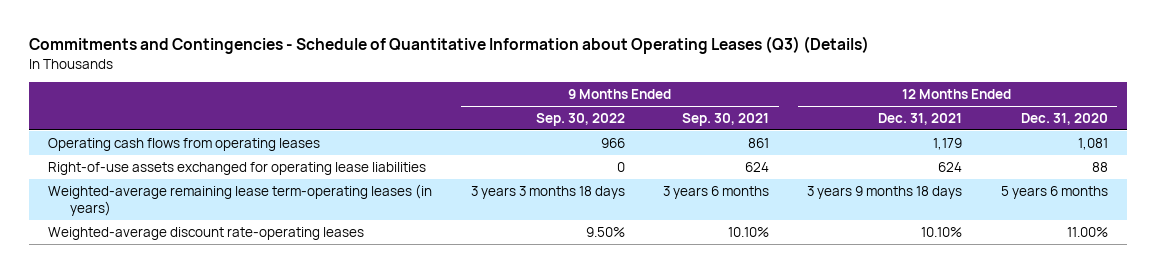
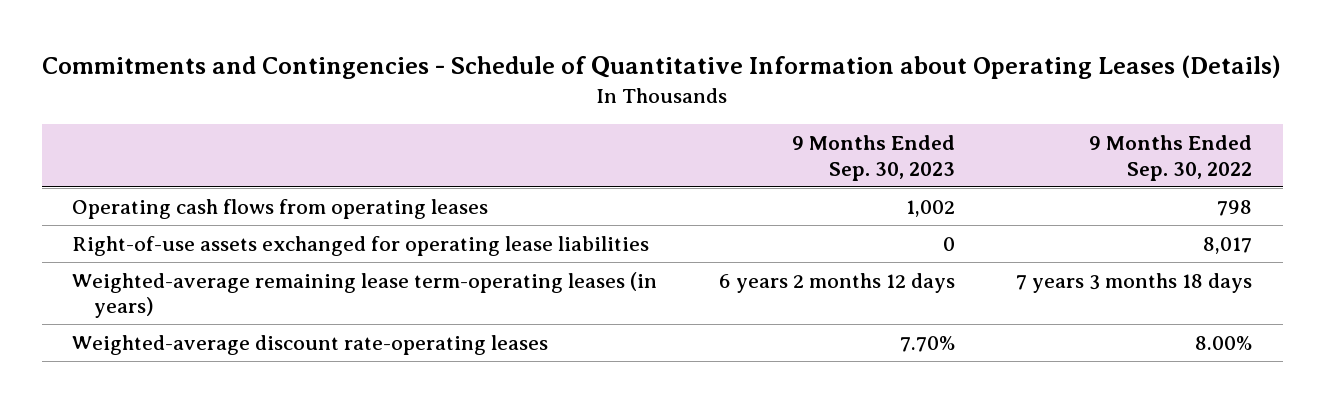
- Commitments and Contingencies - Schedule of Quantitative Information about Operating Leases (Q3) (Details)
+ Commitments and Contingencies - Schedule of Quantitative Information about Operating Leases (Details)
- | 9 Months Ended Sep. 30, 2022 | 9 Months Ended Sep. 30, 2021 | 12 Months Ended Dec. 31, 2021 | 12 Months Ended Dec. 31, 2020
+ | 9 Months Ended Sep. 30, 2023 | 9 Months Ended Sep. 30, 2022
- Operating cash flows from operating leases | 966 | 861 | 1,179 | 1,081
- Right-of-use assets exchanged for operating lease liabilities | 0 | 624 | 624 | 88
- Weighted-average remaining lease term-operating leases (in years) | 3 years 3 months 18 days | 3 years 6 months | 3 years 9 months 18 days | 5 years 6 months
- Weighted-average discount rate-operating leases | 9.50% | 10.10% | 10.10% | 11.00%
+ Operating cash flows from operating leases | 1,002 | 798
+ Right-of-use assets exchanged for operating lease liabilities | 0 | 8,017
+ Weighted-average remaining lease term-operating leases (in years) | 6 years 2 months 12 days | 7 years 3 months 18 days
+ Weighted-average discount rate-operating leases | 7.70% | 8.00%

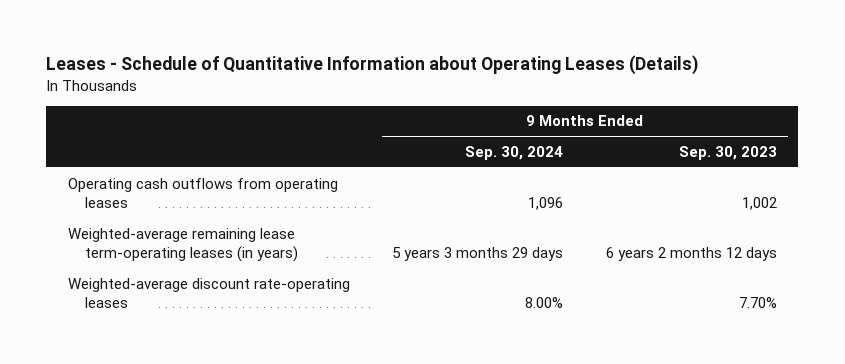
- Commitments and Contingencies - Schedule of Quantitative Information about Operating Leases (Details)
+ Leases - Schedule of Quantitative Information about Operating Leases (Details)
- | 9 Months Ended Sep. 30, 2023 | 9 Months Ended Sep. 30, 2022
+ | 9 Months Ended Sep. 30, 2024 | 9 Months Ended Sep. 30, 2023
- Operating cash flows from operating leases | 1,002 | 798
- Right-of-use assets exchanged for operating lease liabilities | 0 | 8,017
+ Operating cash outflows from operating leases | 1,096 | 1,002

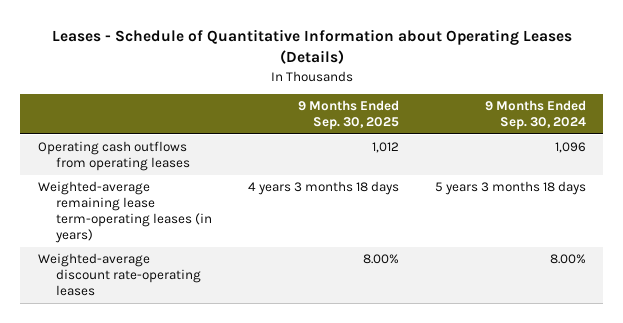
- | 9 Months Ended Sep. 30, 2024 | 9 Months Ended Sep. 30, 2023
+ | 9 Months Ended Sep. 30, 2025 | 9 Months Ended Sep. 30, 2024
- Weighted-average remaining lease term-operating leases (in years) | 5 years 3 months 29 days | 6 years 2 months 12 days
+ Weighted-average remaining lease term-operating leases (in years) | 4 years 3 months 18 days | 5 years 3 months 18 days

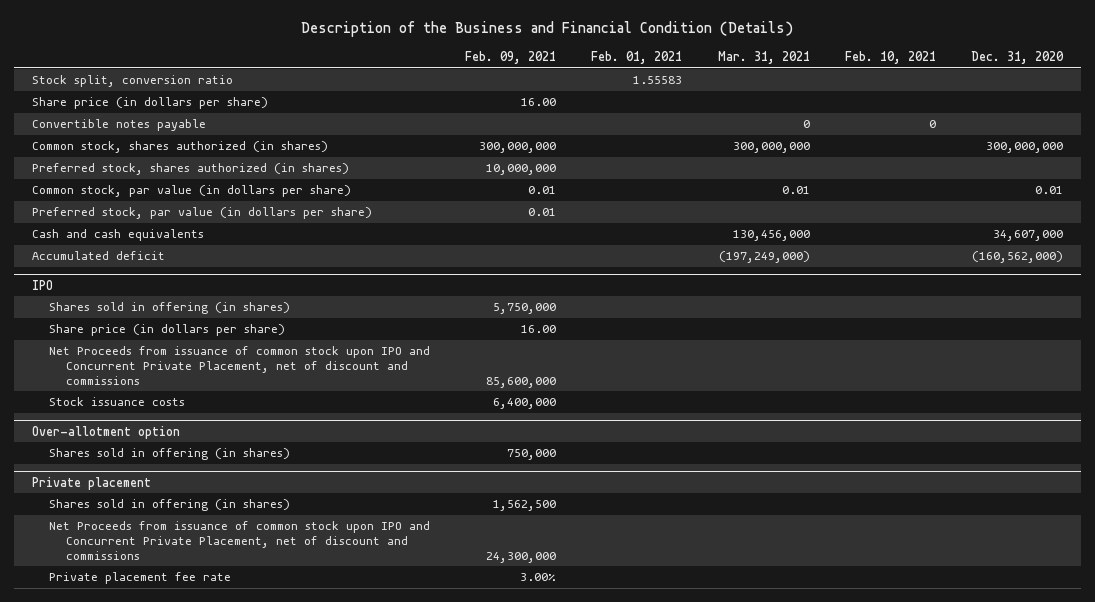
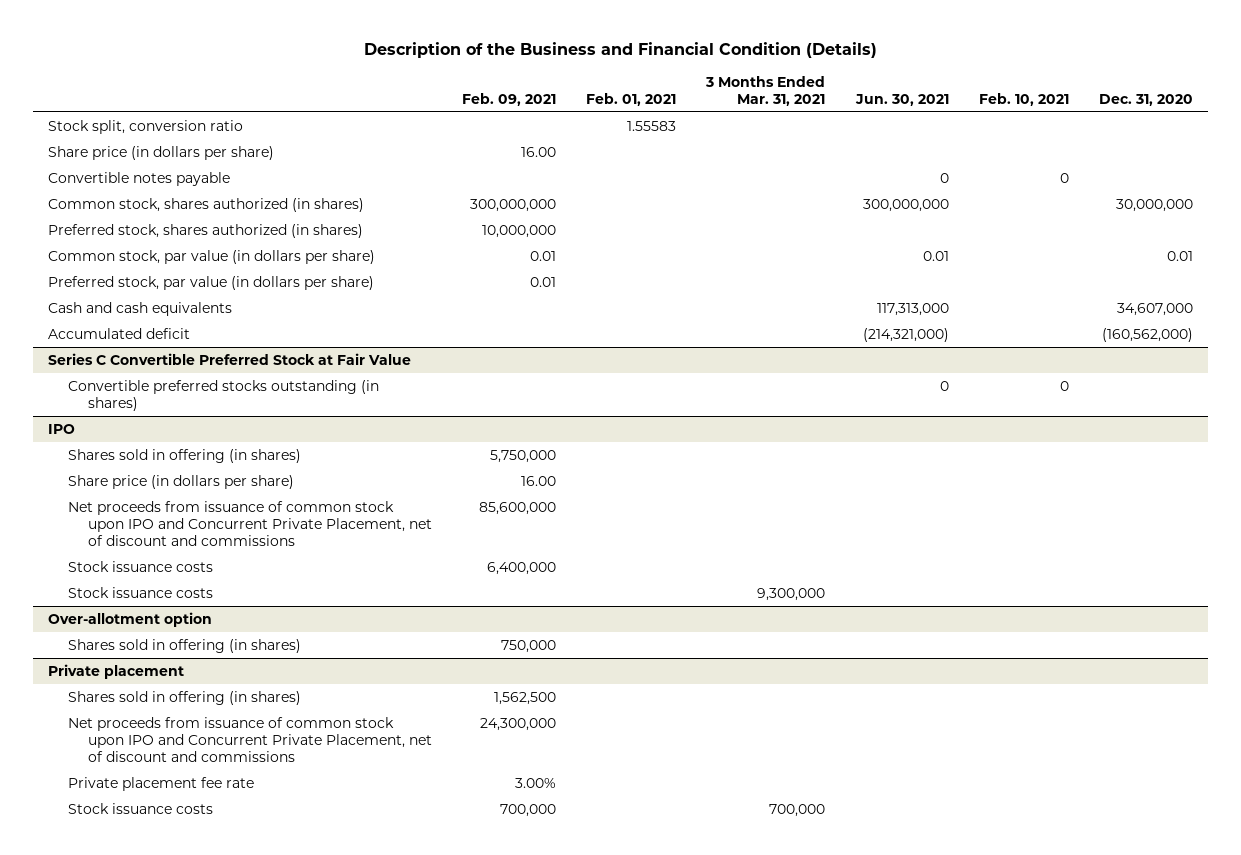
- | Feb. 09, 2021 | Feb. 01, 2021 | Mar. 31, 2021 | Feb. 10, 2021 | Dec. 31, 2020
+ | Feb. 09, 2021 | Feb. 01, 2021 | 3 Months Ended Mar. 31, 2021 | Jun. 30, 2021 | Feb. 10, 2021 | Dec. 31, 2020
- Common stock, shares authorized (in shares) | 300,000,000 | | 300,000,000 | | 300,000,000
+ Common stock, shares authorized (in shares) | 300,000,000 | | | 300,000,000 | | 30,000,000
+ Series C Convertible Preferred Stock at Fair Value
+ Convertible preferred stocks outstanding (in shares) | | | | 0 | 0 |
@ IPO
- Net Proceeds from issuance of common stock upon IPO and Concurrent Private Placement, net of discount and commissions | 85,600,000 | | | |
+ Net proceeds from issuance of common stock upon IPO and Concurrent Private Placement, net of discount and commissions | 85,600,000 | | | | |
+ Stock issuance costs | | | 9,300,000 | | |
@ Private placement
- Net Proceeds from issuance of common stock upon IPO and Concurrent Private Placement, net of discount and commissions | 24,300,000 | | | |
+ Net proceeds from issuance of common stock upon IPO and Concurrent Private Placement, net of discount and commissions | 24,300,000 | | | | |
+ Stock issuance costs | 700,000 | | 700,000 | | |

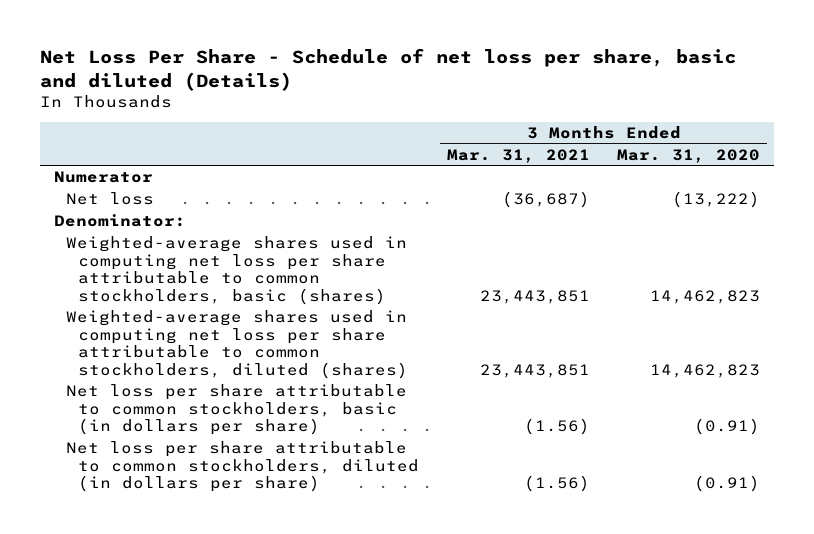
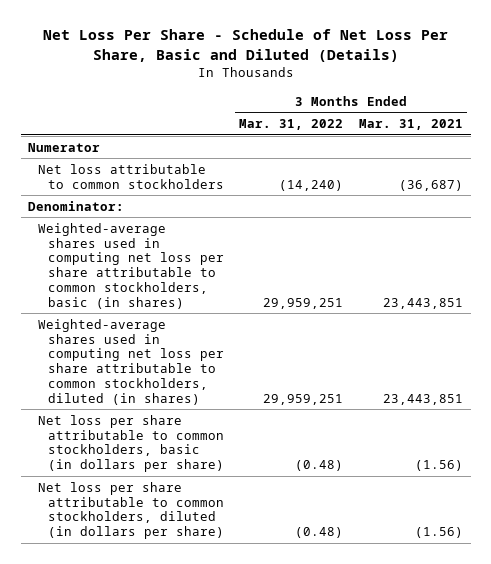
- Net Loss Per Share - Schedule of net loss per share, basic and diluted (Details)
+ Net Loss Per Share - Schedule of Net Loss Per Share, Basic and Diluted (Details)
- | 3 Months Ended Mar. 31, 2021 | 3 Months Ended Mar. 31, 2020
+ | 3 Months Ended Mar. 31, 2022 | 3 Months Ended Mar. 31, 2021
- Net loss | (36,687) | (13,222)
+ Net loss attributable to common stockholders | (14,240) | (36,687)
- Weighted-average shares used in computing net loss per share attributable to common stockholders, basic (shares) | 23,443,851 | 14,462,823
- Weighted-average shares used in computing net loss per share attributable to common stockholders, diluted (shares) | 23,443,851 | 14,462,823
+ Weighted-average shares used in computing net loss per share attributable to common stockholders, basic (in shares) | 29,959,251 | 23,443,851
+ Weighted-average shares used in computing net loss per share attributable to common stockholders, diluted (in shares) | 29,959,251 | 23,443,851

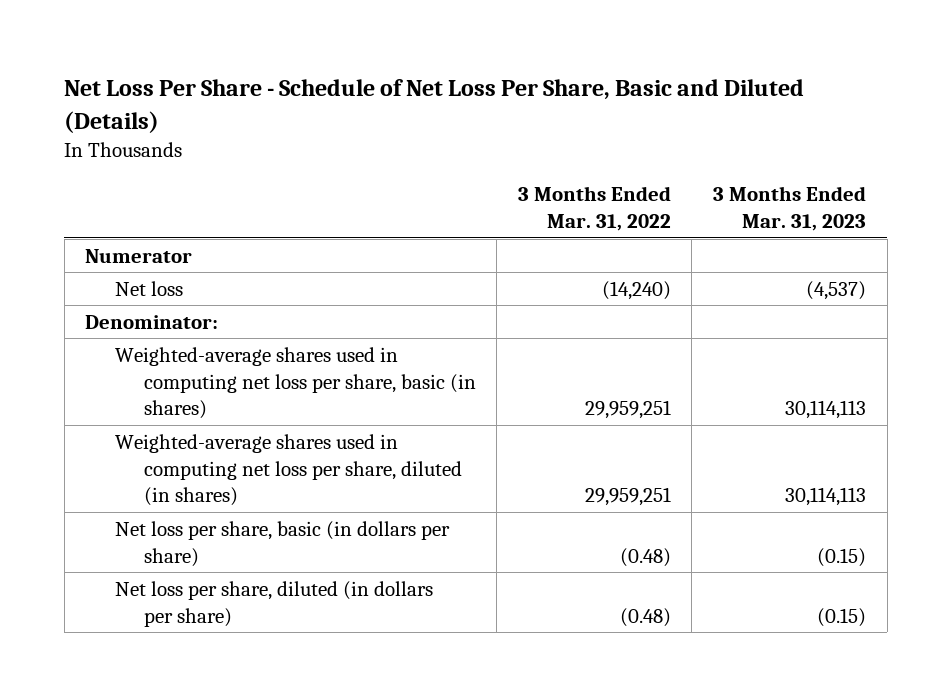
- | 3 Months Ended Mar. 31, 2022 | 3 Months Ended Mar. 31, 2021
+ | 3 Months Ended Mar. 31, 2022 | 3 Months Ended Mar. 31, 2023
- Net loss attributable to common stockholders | (14,240) | (36,687)
+ Net loss | (14,240) | (4,537)
- Weighted-average shares used in computing net loss per share attributable to common stockholders, basic (in shares) | 29,959,251 | 23,443,851
- Weighted-average shares used in computing net loss per share attributable to common stockholders, diluted (in shares) | 29,959,251 | 23,443,851
- Net loss per share attributable to common stockholders, basic (in dollars per share) | (0.48) | (1.56)
- Net loss per share attributable to common stockholders, diluted (in dollars per share) | (0.48) | (1.56)
+ Weighted-average shares used in computing net loss per share, basic (in shares) | 29,959,251 | 30,114,113
+ Weighted-average shares used in computing net loss per share, diluted (in shares) | 29,959,251 | 30,114,113
+ Net loss per share, basic (in dollars per share) | (0.48) | (0.15)
+ Net loss per share, diluted (in dollars per share) | (0.48) | (0.15)

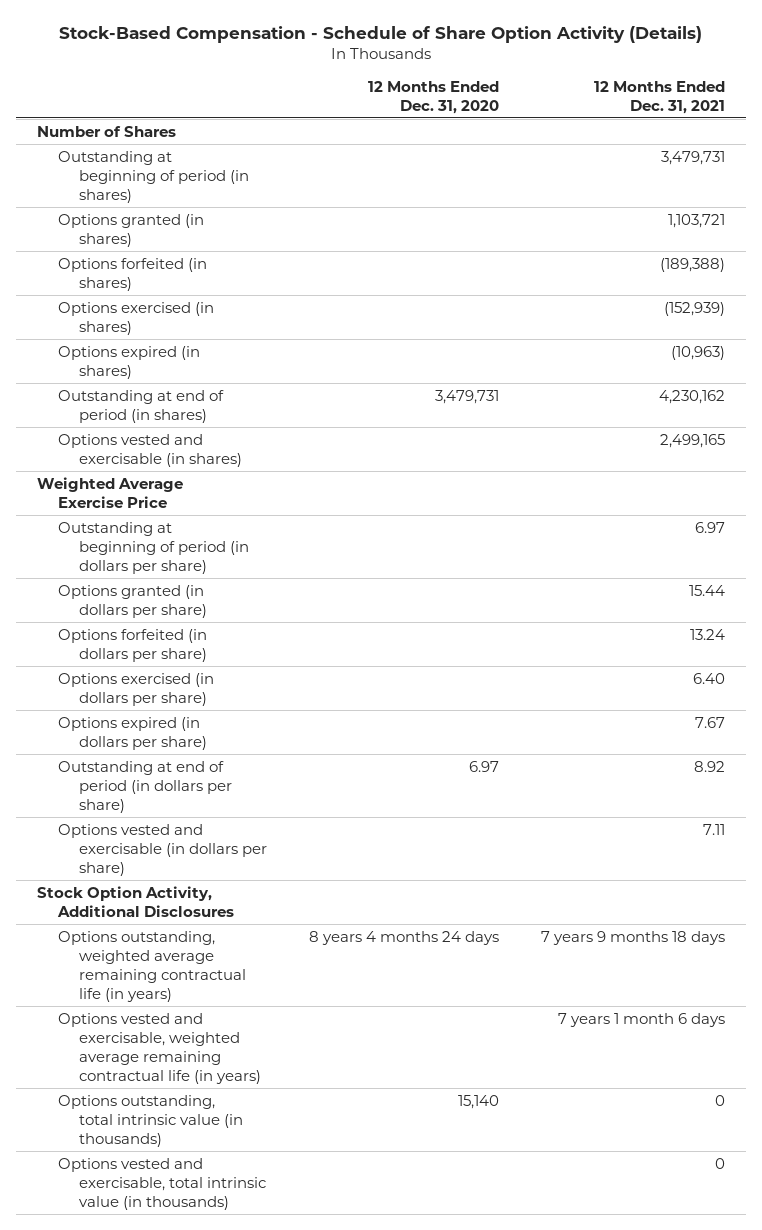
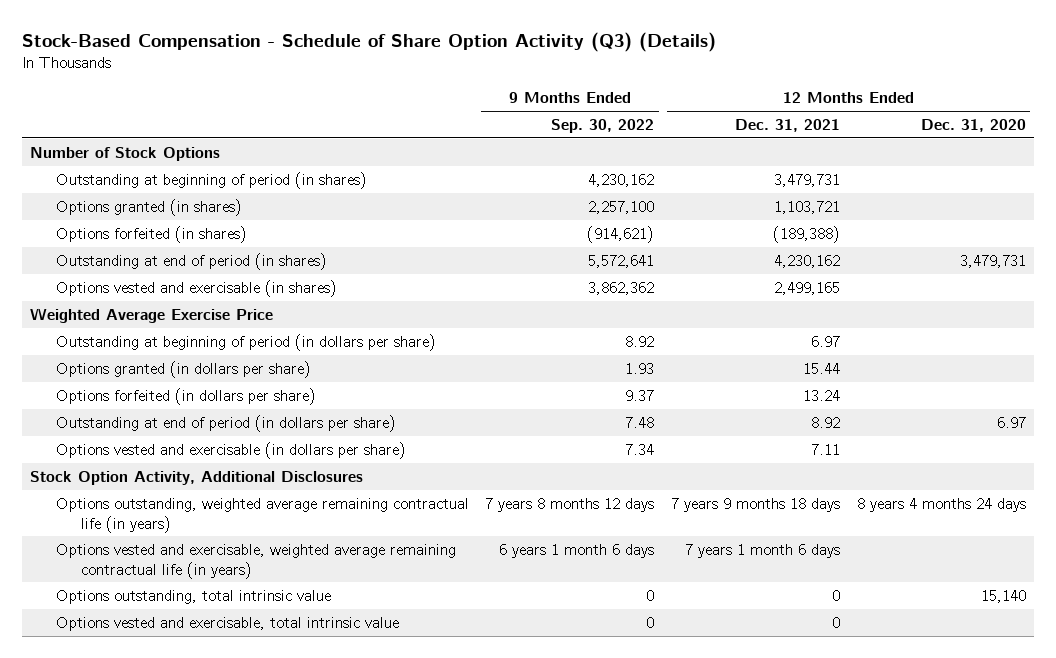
- Stock-Based Compensation - Schedule of Share Option Activity (Details)
+ Stock-Based Compensation - Schedule of Share Option Activity (Q3) (Details)
- | 12 Months Ended Dec. 31, 2020 | 12 Months Ended Dec. 31, 2021
+ | 9 Months Ended Sep. 30, 2022 | 12 Months Ended Dec. 31, 2021 | 12 Months Ended Dec. 31, 2020
- Number of Shares
+ Number of Stock Options
- Options exercised (in shares) | | (152,939)
- Options expired (in shares) | | (10,963)
- Options exercised (in dollars per share) | | 6.40
- Options expired (in dollars per share) | | 7.67
- Options outstanding, total intrinsic value (in thousands) | 15,140 | 0
- Options vested and exercisable, total intrinsic value (in thousands) | | 0
+ Options outstanding, total intrinsic value | 0 | 0 | 15,140
+ Options vested and exercisable, total intrinsic value | 0 | 0 |

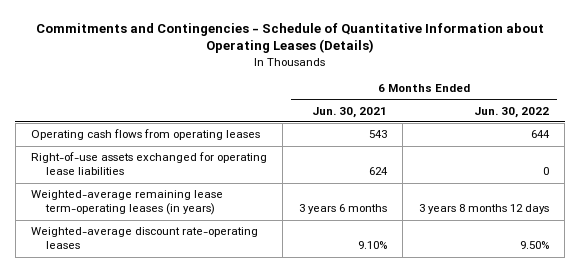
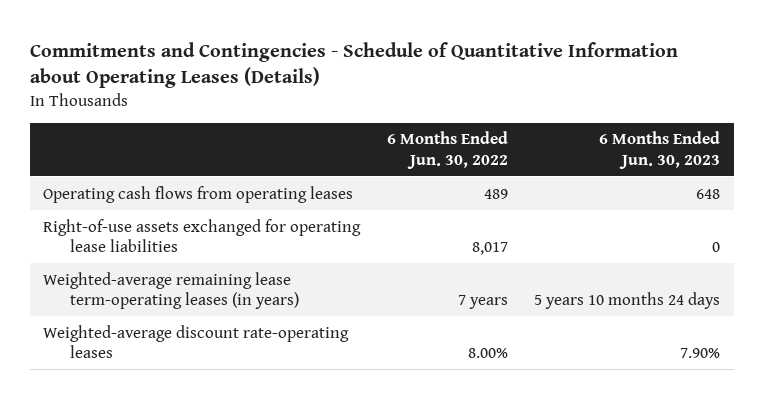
- | 6 Months Ended Jun. 30, 2021 | 6 Months Ended Jun. 30, 2022
+ | 6 Months Ended Jun. 30, 2022 | 6 Months Ended Jun. 30, 2023
- Operating cash flows from operating leases | 543 | 644
- Right-of-use assets exchanged for operating lease liabilities | 624 | 0
- Weighted-average remaining lease term-operating leases (in years) | 3 years 6 months | 3 years 8 months 12 days
- Weighted-average discount rate-operating leases | 9.10% | 9.50%
+ Operating cash flows from operating leases | 489 | 648
+ Right-of-use assets exchanged for operating lease liabilities | 8,017 | 0
+ Weighted-average remaining lease term-operating leases (in years) | 7 years | 5 years 10 months 24 days
+ Weighted-average discount rate-operating leases | 8.00% | 7.90%

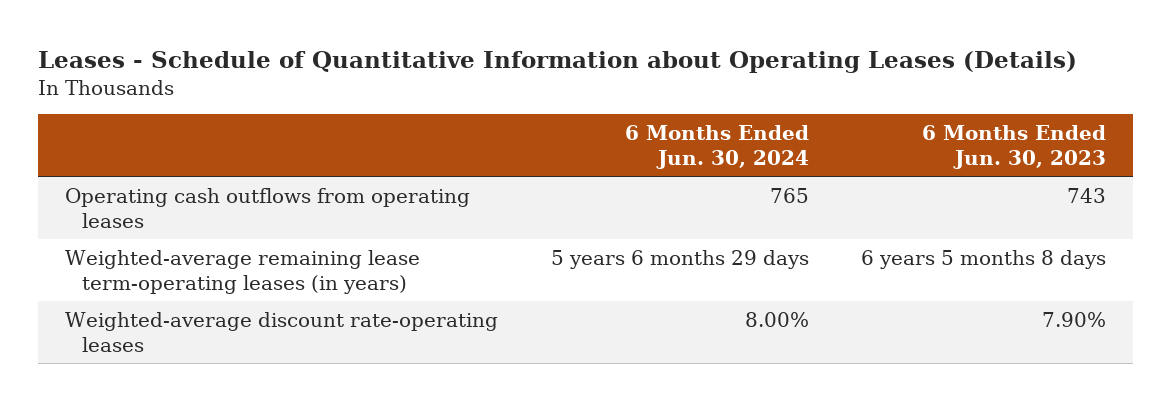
- Commitments and Contingencies - Schedule of Quantitative Information about Operating Leases (Details)
+ Leases - Schedule of Quantitative Information about Operating Leases (Details)
- | 6 Months Ended Jun. 30, 2022 | 6 Months Ended Jun. 30, 2023
+ | 6 Months Ended Jun. 30, 2024 | 6 Months Ended Jun. 30, 2023
- Operating cash flows from operating leases | 489 | 648
- Right-of-use assets exchanged for operating lease liabilities | 8,017 | 0
- Weighted-average remaining lease term-operating leases (in years) | 7 years | 5 years 10 months 24 days
+ Operating cash outflows from operating leases | 765 | 743
+ Weighted-average remaining lease term-operating leases (in years) | 5 years 6 months 29 days | 6 years 5 months 8 days

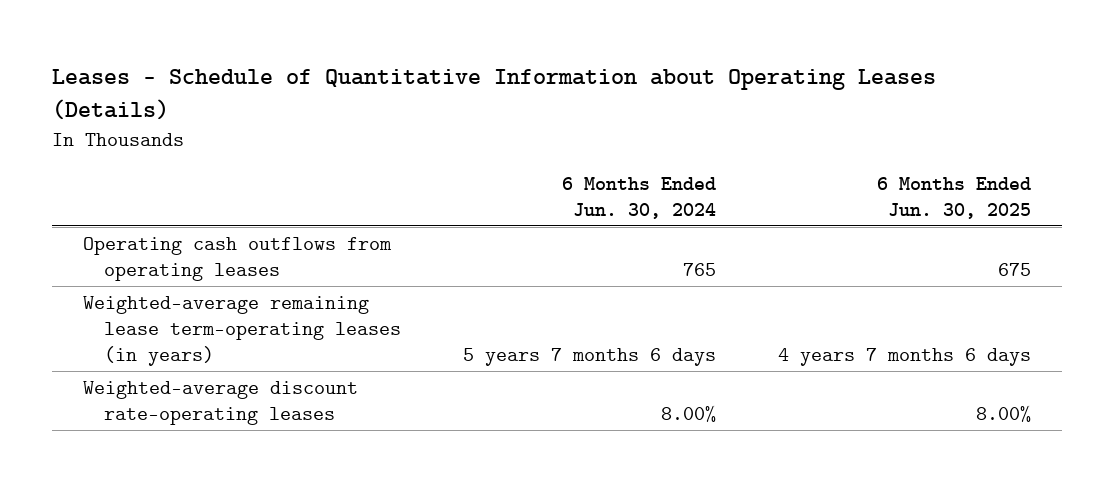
- | 6 Months Ended Jun. 30, 2024 | 6 Months Ended Jun. 30, 2023
+ | 6 Months Ended Jun. 30, 2024 | 6 Months Ended Jun. 30, 2025
- Weighted-average remaining lease term-operating leases (in years) | 5 years 6 months 29 days | 6 years 5 months 8 days
+ Weighted-average remaining lease term-operating leases (in years) | 5 years 7 months 6 days | 4 years 7 months 6 days

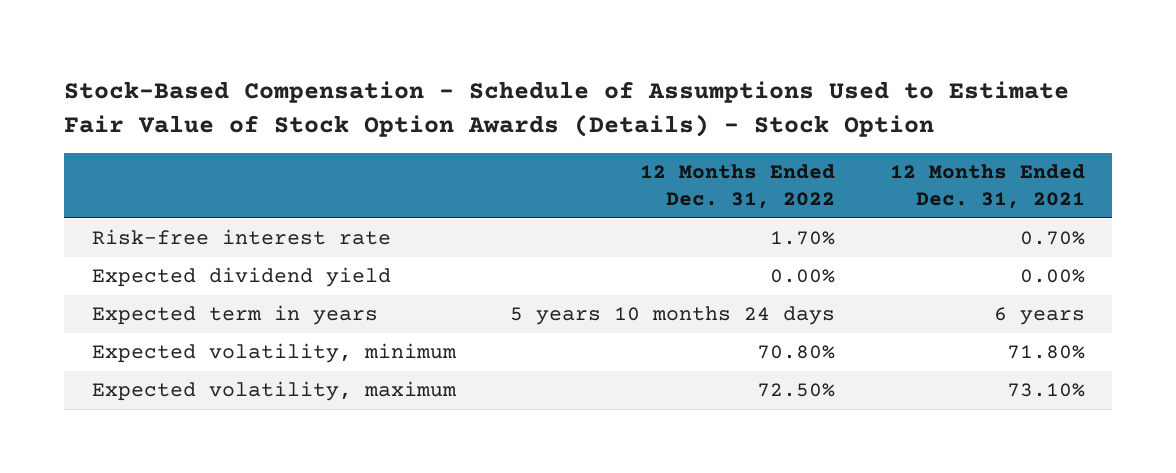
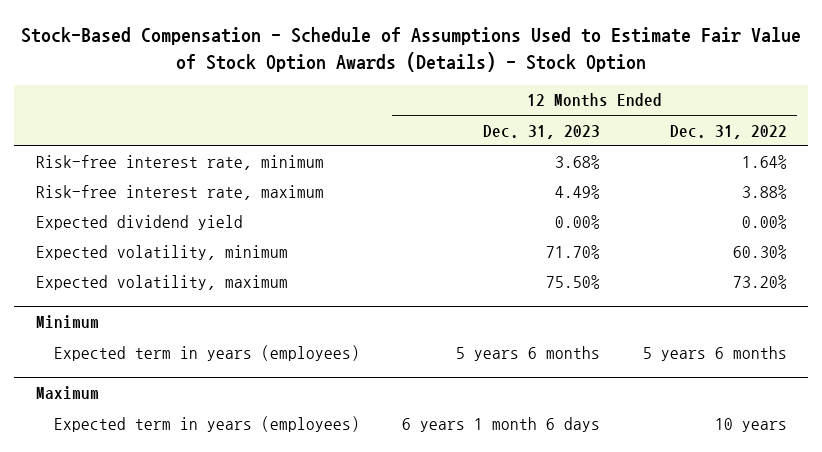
- | 12 Months Ended Dec. 31, 2022 | 12 Months Ended Dec. 31, 2021
+ | 12 Months Ended Dec. 31, 2023 | 12 Months Ended Dec. 31, 2022
- Risk-free interest rate | 1.70% | 0.70%
+ Risk-free interest rate, minimum | 3.68% | 1.64%
+ Risk-free interest rate, maximum | 4.49% | 3.88%
- Expected term in years | 5 years 10 months 24 days | 6 years
- Expected volatility, minimum | 70.80% | 71.80%
- Expected volatility, maximum | 72.50% | 73.10%
+ Expected volatility, minimum | 71.70% | 60.30%
+ Expected volatility, maximum | 75.50% | 73.20%
+ Minimum
+ Expected term in years (employees) | 5 years 6 months | 5 years 6 months
+ Maximum
+ Expected term in years (employees) | 6 years 1 month 6 days | 10 years

